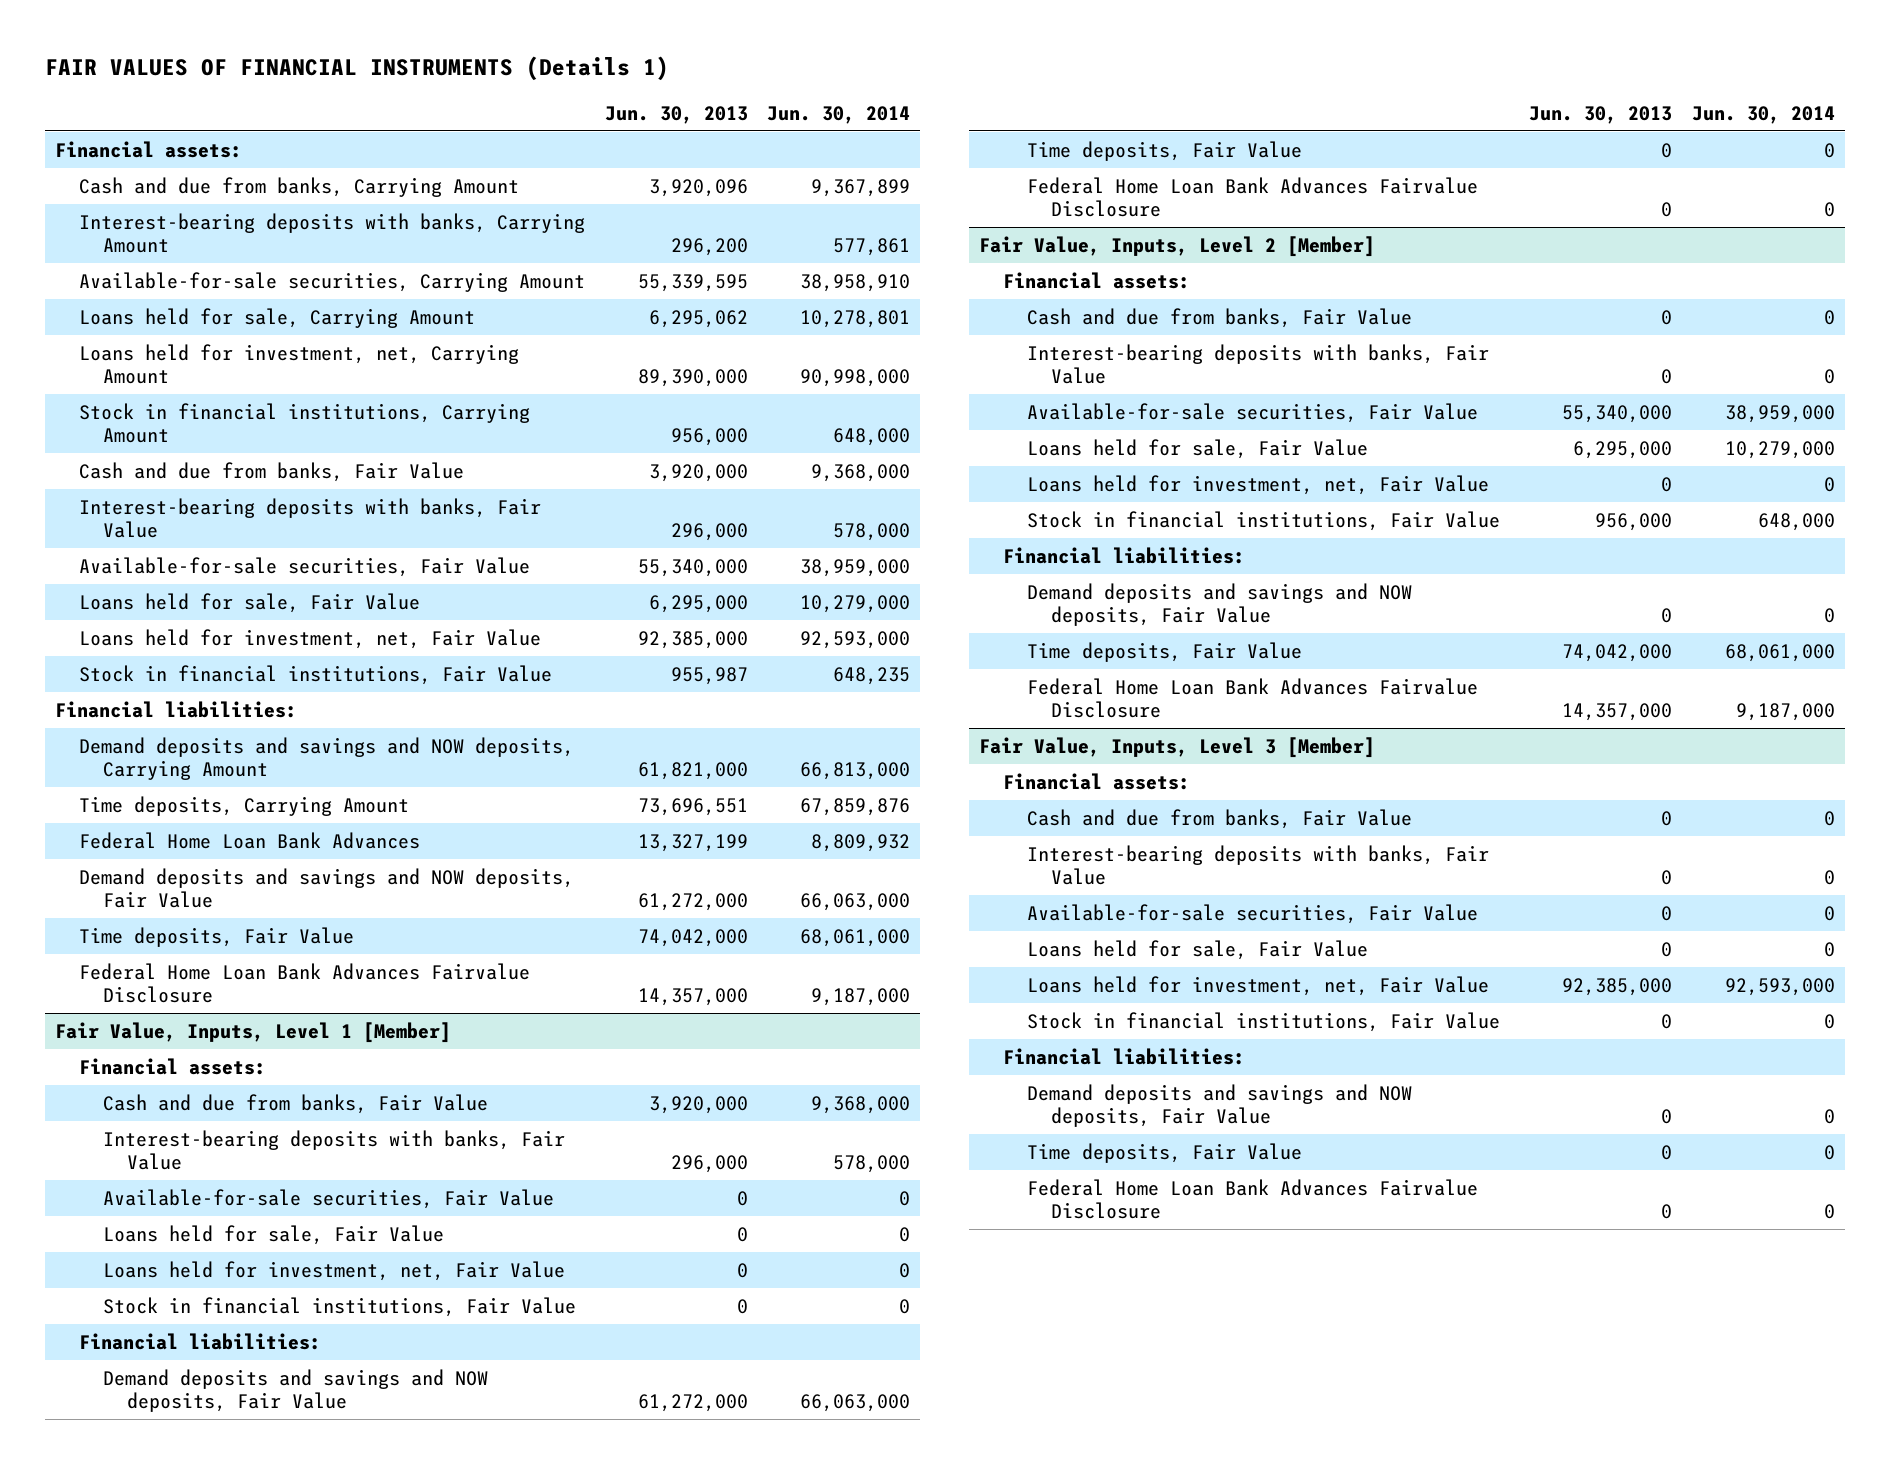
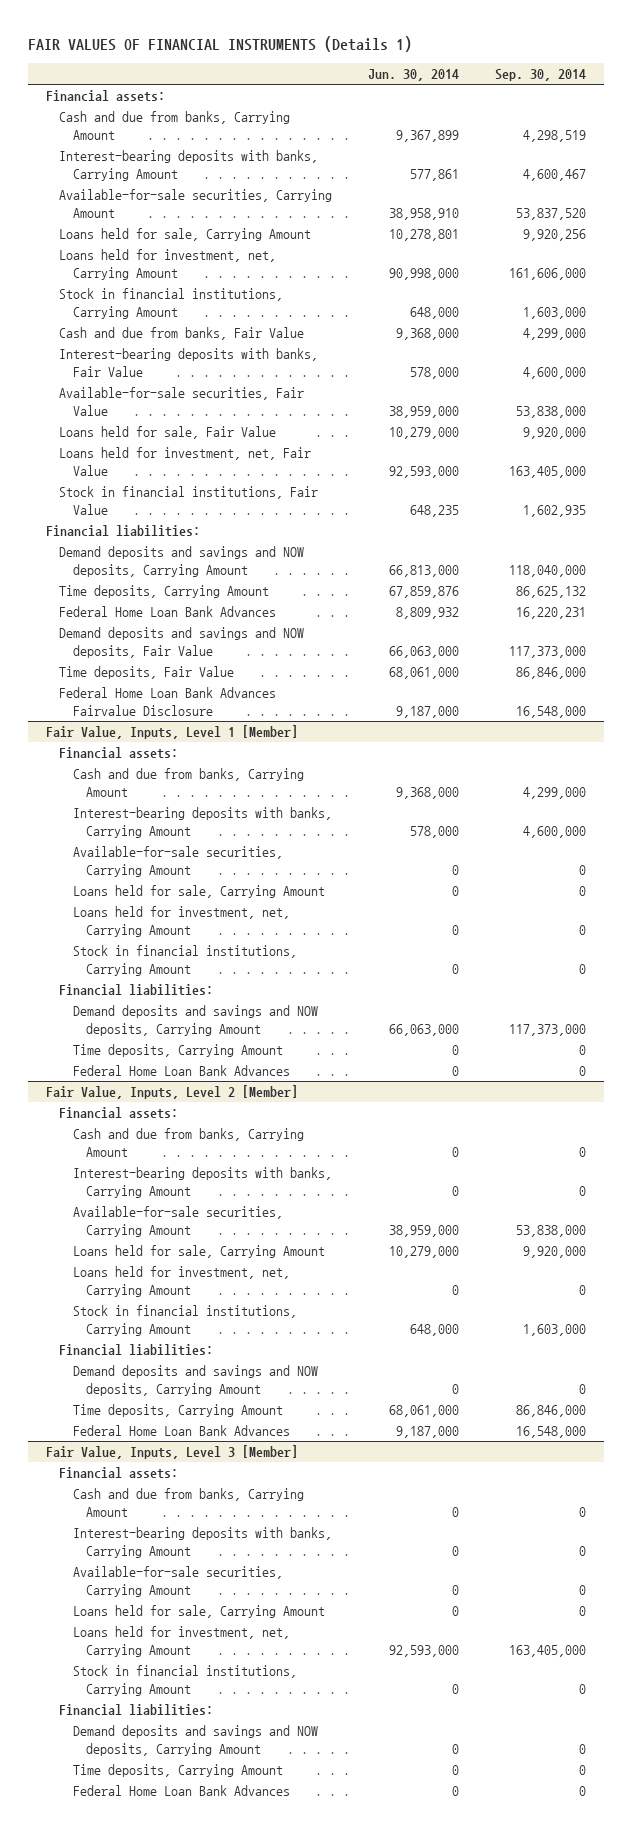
- | Jun. 30, 2013 | Jun. 30, 2014
+ | Jun. 30, 2014 | Sep. 30, 2014
@ Fair Value, Inputs, Level 1 [Member]
- Cash and due from banks, Fair Value | 3,920,000 | 9,368,000
- Interest-bearing deposits with banks, Fair Value | 296,000 | 578,000
- Available-for-sale securities, Fair Value | 0 | 0
- Loans held for sale, Fair Value | 0 | 0
- Loans held for investment, net, Fair Value | 0 | 0
- Stock in financial institutions, Fair Value | 0 | 0
+ Cash and due from banks, Carrying Amount | 9,368,000 | 4,299,000
+ Interest-bearing deposits with banks, Carrying Amount | 578,000 | 4,600,000
+ Available-for-sale securities, Carrying Amount | 0 | 0
+ Loans held for sale, Carrying Amount | 0 | 0
+ Loans held for investment, net, Carrying Amount | 0 | 0
+ Stock in financial institutions, Carrying Amount | 0 | 0
- Demand deposits and savings and NOW deposits, Fair Value | 61,272,000 | 66,063,000
- Time deposits, Fair Value | 0 | 0
- Federal Home Loan Bank Advances Fairvalue Disclosure | 0 | 0
+ Demand deposits and savings and NOW deposits, Carrying Amount | 66,063,000 | 117,373,000
+ Time deposits, Carrying Amount | 0 | 0
+ Federal Home Loan Bank Advances | 0 | 0
@ Fair Value, Inputs, Level 2 [Member]
- Cash and due from banks, Fair Value | 0 | 0
- Interest-bearing deposits with banks, Fair Value | 0 | 0
- Available-for-sale securities, Fair Value | 55,340,000 | 38,959,000
- Loans held for sale, Fair Value | 6,295,000 | 10,279,000
- Loans held for investment, net, Fair Value | 0 | 0
- Stock in financial institutions, Fair Value | 956,000 | 648,000
+ Cash and due from banks, Carrying Amount | 0 | 0
+ Interest-bearing deposits with banks, Carrying Amount | 0 | 0
+ Available-for-sale securities, Carrying Amount | 38,959,000 | 53,838,000
+ Loans held for sale, Carrying Amount | 10,279,000 | 9,920,000
+ Loans held for investment, net, Carrying Amount | 0 | 0
+ Stock in financial institutions, Carrying Amount | 648,000 | 1,603,000
- Demand deposits and savings and NOW deposits, Fair Value | 0 | 0
- Time deposits, Fair Value | 74,042,000 | 68,061,000
- Federal Home Loan Bank Advances Fairvalue Disclosure | 14,357,000 | 9,187,000
+ Demand deposits and savings and NOW deposits, Carrying Amount | 0 | 0
+ Time deposits, Carrying Amount | 68,061,000 | 86,846,000
+ Federal Home Loan Bank Advances | 9,187,000 | 16,548,000
@ Fair Value, Inputs, Level 3 [Member]
- Cash and due from banks, Fair Value | 0 | 0
- Interest-bearing deposits with banks, Fair Value | 0 | 0
- Available-for-sale securities, Fair Value | 0 | 0
- Loans held for sale, Fair Value | 0 | 0
- Loans held for investment, net, Fair Value | 92,385,000 | 92,593,000
- Stock in financial institutions, Fair Value | 0 | 0
+ Cash and due from banks, Carrying Amount | 0 | 0
+ Interest-bearing deposits with banks, Carrying Amount | 0 | 0
+ Available-for-sale securities, Carrying Amount | 0 | 0
+ Loans held for sale, Carrying Amount | 0 | 0
+ Loans held for investment, net, Carrying Amount | 92,593,000 | 163,405,000
+ Stock in financial institutions, Carrying Amount | 0 | 0
- Demand deposits and savings and NOW deposits, Fair Value | 0 | 0
- Time deposits, Fair Value | 0 | 0
- Federal Home Loan Bank Advances Fairvalue Disclosure | 0 | 0
+ Demand deposits and savings and NOW deposits, Carrying Amount | 0 | 0
+ Time deposits, Carrying Amount | 0 | 0
+ Federal Home Loan Bank Advances | 0 | 0

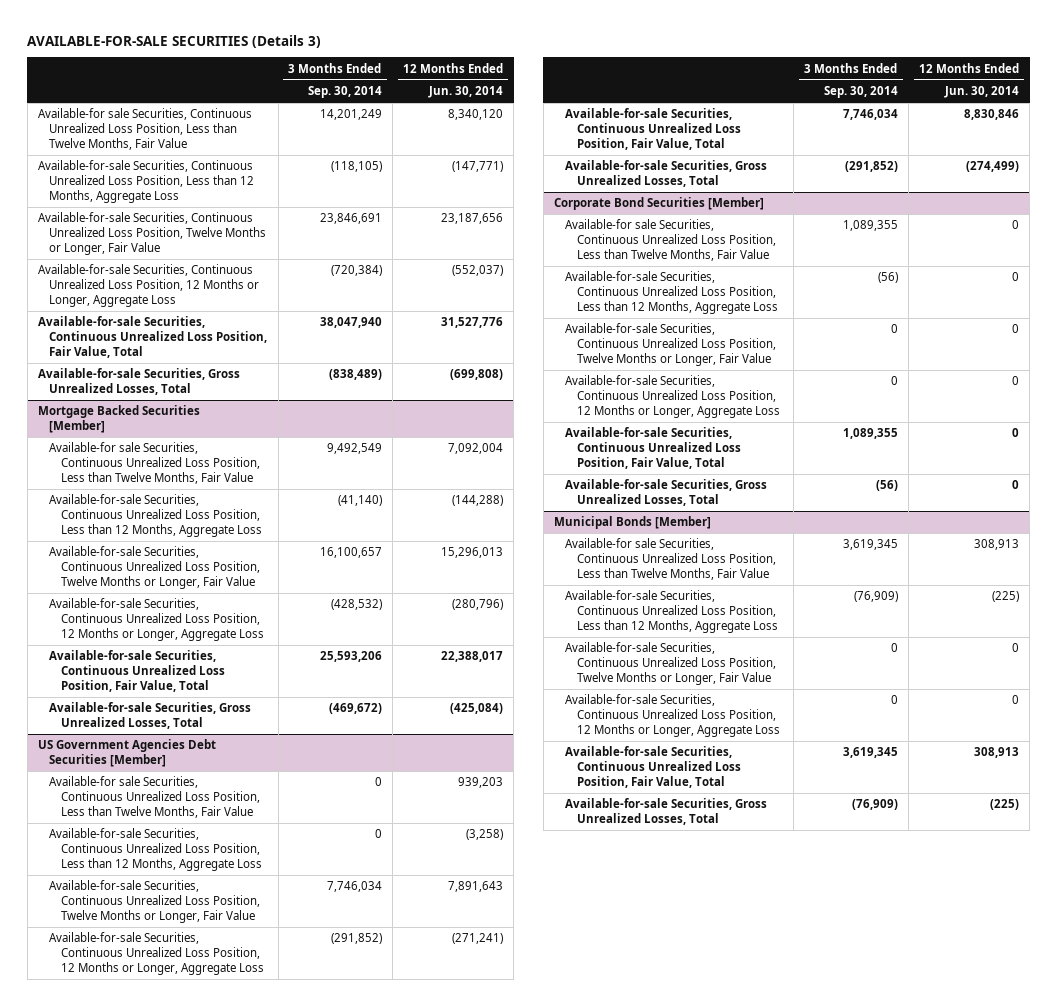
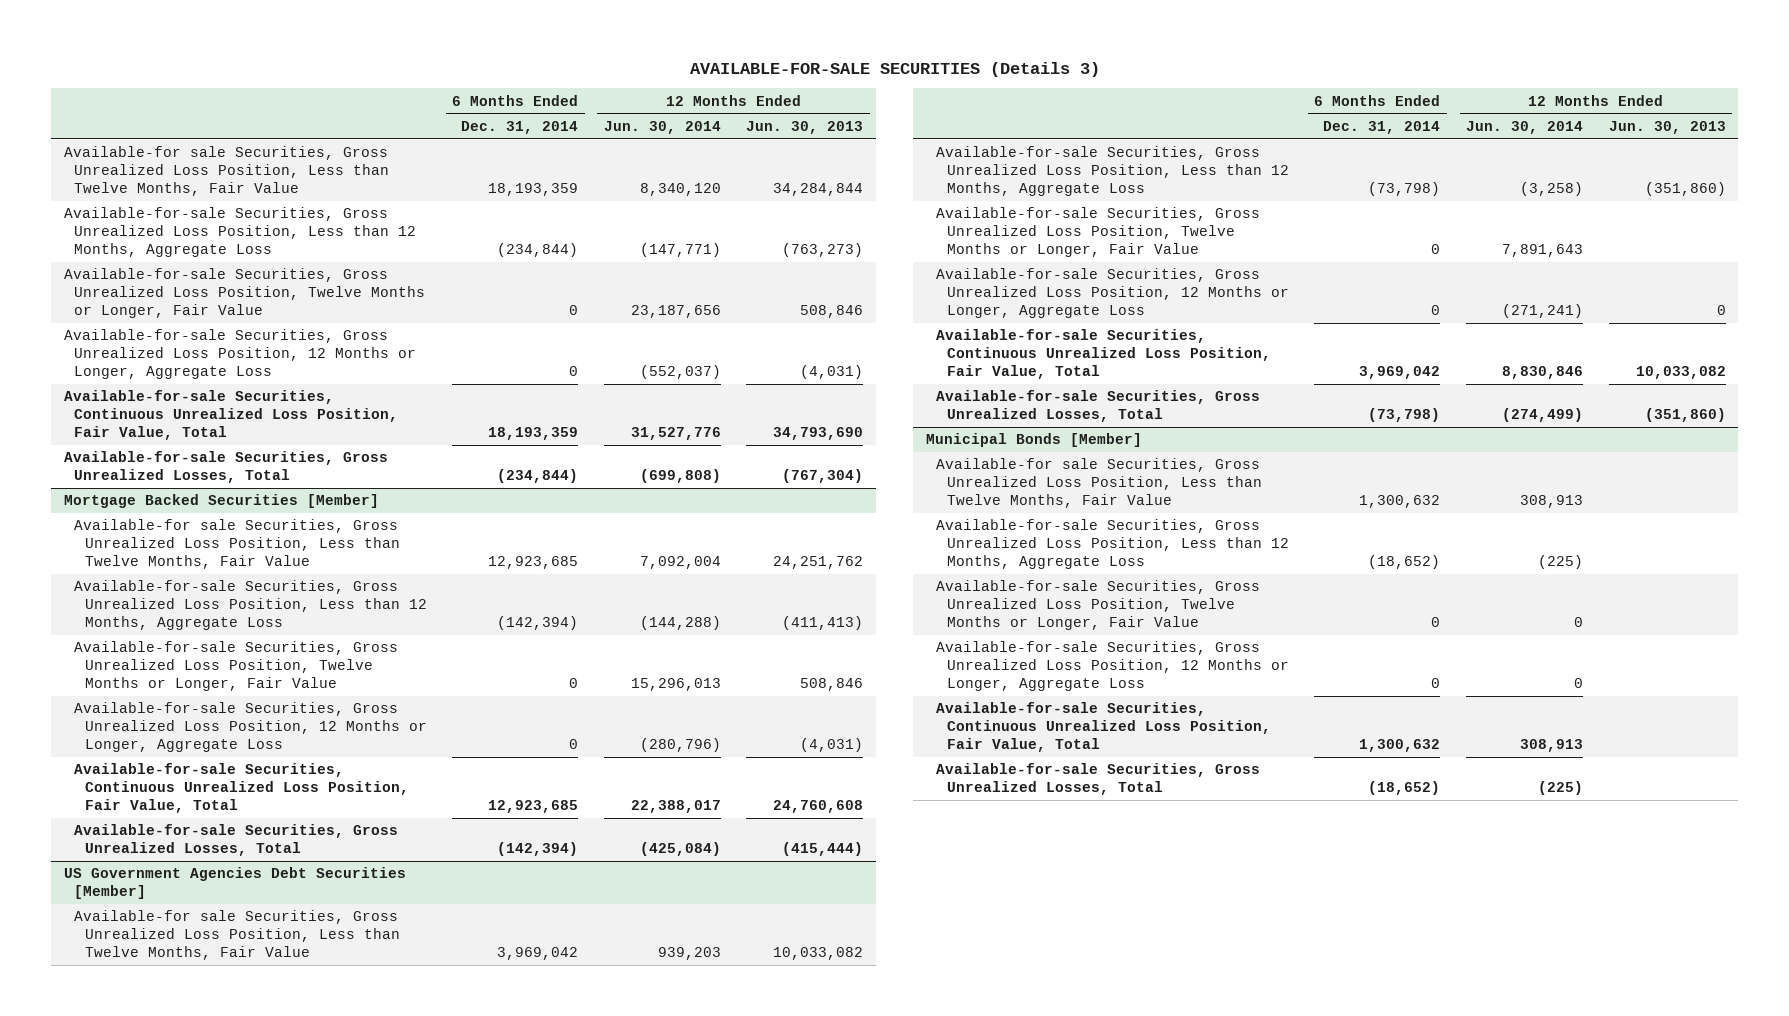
- | 3 Months Ended Sep. 30, 2014 | 12 Months Ended Jun. 30, 2014
+ | 6 Months Ended Dec. 31, 2014 | 12 Months Ended Jun. 30, 2014 | 12 Months Ended Jun. 30, 2013
- Available-for sale Securities, Continuous Unrealized Loss Position, Less than Twelve Months, Fair Value | 14,201,249 | 8,340,120
- Available-for-sale Securities, Continuous Unrealized Loss Position, Less than 12 Months, Aggregate Loss | (118,105) | (147,771)
- Available-for-sale Securities, Continuous Unrealized Loss Position, Twelve Months or Longer, Fair Value | 23,846,691 | 23,187,656
- Available-for-sale Securities, Continuous Unrealized Loss Position, 12 Months or Longer, Aggregate Loss | (720,384) | (552,037)
+ Available-for sale Securities, Gross Unrealized Loss Position, Less than Twelve Months, Fair Value | 18,193,359 | 8,340,120 | 34,284,844
+ Available-for-sale Securities, Gross Unrealized Loss Position, Less than 12 Months, Aggregate Loss | (234,844) | (147,771) | (763,273)
+ Available-for-sale Securities, Gross Unrealized Loss Position, Twelve Months or Longer, Fair Value | 0 | 23,187,656 | 508,846
+ Available-for-sale Securities, Gross Unrealized Loss Position, 12 Months or Longer, Aggregate Loss | 0 | (552,037) | (4,031)
@ Mortgage Backed Securities [Member]
- Available-for sale Securities, Continuous Unrealized Loss Position, Less than Twelve Months, Fair Value | 9,492,549 | 7,092,004
- Available-for-sale Securities, Continuous Unrealized Loss Position, Less than 12 Months, Aggregate Loss | (41,140) | (144,288)
- Available-for-sale Securities, Continuous Unrealized Loss Position, Twelve Months or Longer, Fair Value | 16,100,657 | 15,296,013
- Available-for-sale Securities, Continuous Unrealized Loss Position, 12 Months or Longer, Aggregate Loss | (428,532) | (280,796)
+ Available-for sale Securities, Gross Unrealized Loss Position, Less than Twelve Months, Fair Value | 12,923,685 | 7,092,004 | 24,251,762
+ Available-for-sale Securities, Gross Unrealized Loss Position, Less than 12 Months, Aggregate Loss | (142,394) | (144,288) | (411,413)
+ Available-for-sale Securities, Gross Unrealized Loss Position, Twelve Months or Longer, Fair Value | 0 | 15,296,013 | 508,846
+ Available-for-sale Securities, Gross Unrealized Loss Position, 12 Months or Longer, Aggregate Loss | 0 | (280,796) | (4,031)
@ US Government Agencies Debt Securities [Member]
- Available-for sale Securities, Continuous Unrealized Loss Position, Less than Twelve Months, Fair Value | 0 | 939,203
- Available-for-sale Securities, Continuous Unrealized Loss Position, Less than 12 Months, Aggregate Loss | 0 | (3,258)
- Available-for-sale Securities, Continuous Unrealized Loss Position, Twelve Months or Longer, Fair Value | 7,746,034 | 7,891,643
- Available-for-sale Securities, Continuous Unrealized Loss Position, 12 Months or Longer, Aggregate Loss | (291,852) | (271,241)
+ Available-for sale Securities, Gross Unrealized Loss Position, Less than Twelve Months, Fair Value | 3,969,042 | 939,203 | 10,033,082
+ Available-for-sale Securities, Gross Unrealized Loss Position, Less than 12 Months, Aggregate Loss | (73,798) | (3,258) | (351,860)
+ Available-for-sale Securities, Gross Unrealized Loss Position, Twelve Months or Longer, Fair Value | 0 | 7,891,643 |
+ Available-for-sale Securities, Gross Unrealized Loss Position, 12 Months or Longer, Aggregate Loss | 0 | (271,241) | 0
- Corporate Bond Securities [Member]
- Available-for sale Securities, Continuous Unrealized Loss Position, Less than Twelve Months, Fair Value | 1,089,355 | 0
- Available-for-sale Securities, Continuous Unrealized Loss Position, Less than 12 Months, Aggregate Loss | (56) | 0
- Available-for-sale Securities, Continuous Unrealized Loss Position, Twelve Months or Longer, Fair Value | 0 | 0
- Available-for-sale Securities, Continuous Unrealized Loss Position, 12 Months or Longer, Aggregate Loss | 0 | 0
- Available-for-sale Securities, Continuous Unrealized Loss Position, Fair Value, Total | 1,089,355 | 0
- Available-for-sale Securities, Gross Unrealized Losses, Total | (56) | 0
@ Municipal Bonds [Member]
- Available-for sale Securities, Continuous Unrealized Loss Position, Less than Twelve Months, Fair Value | 3,619,345 | 308,913
- Available-for-sale Securities, Continuous Unrealized Loss Position, Less than 12 Months, Aggregate Loss | (76,909) | (225)
- Available-for-sale Securities, Continuous Unrealized Loss Position, Twelve Months or Longer, Fair Value | 0 | 0
- Available-for-sale Securities, Continuous Unrealized Loss Position, 12 Months or Longer, Aggregate Loss | 0 | 0
+ Available-for sale Securities, Gross Unrealized Loss Position, Less than Twelve Months, Fair Value | 1,300,632 | 308,913 |
+ Available-for-sale Securities, Gross Unrealized Loss Position, Less than 12 Months, Aggregate Loss | (18,652) | (225) |
+ Available-for-sale Securities, Gross Unrealized Loss Position, Twelve Months or Longer, Fair Value | 0 | 0 |
+ Available-for-sale Securities, Gross Unrealized Loss Position, 12 Months or Longer, Aggregate Loss | 0 | 0 |

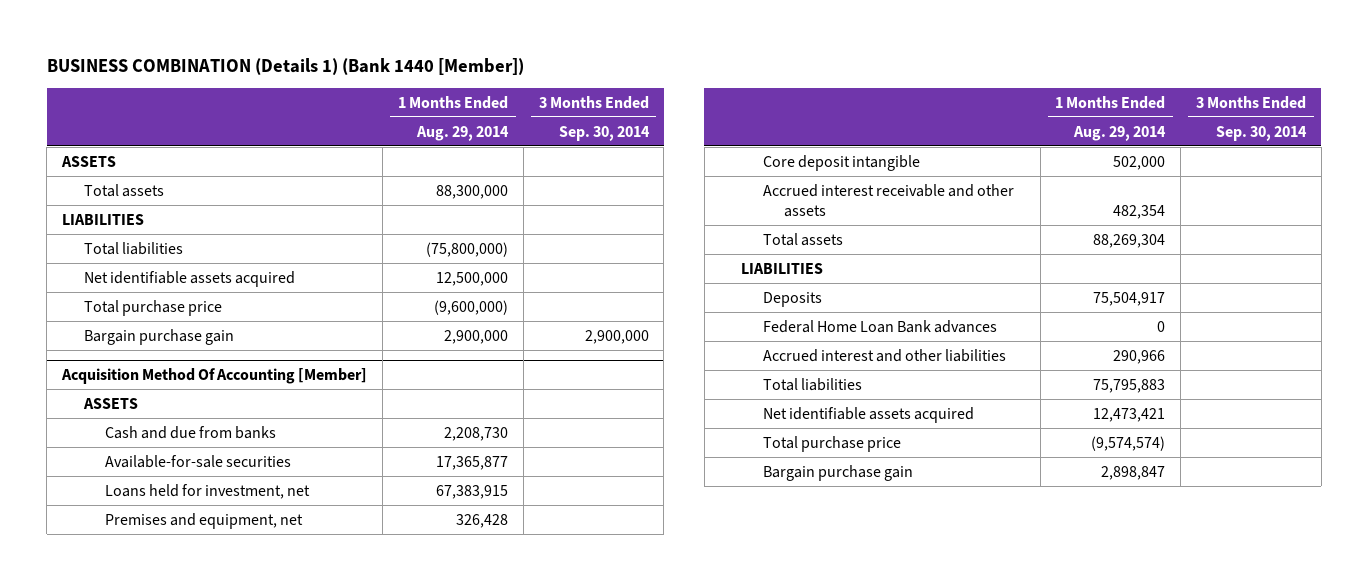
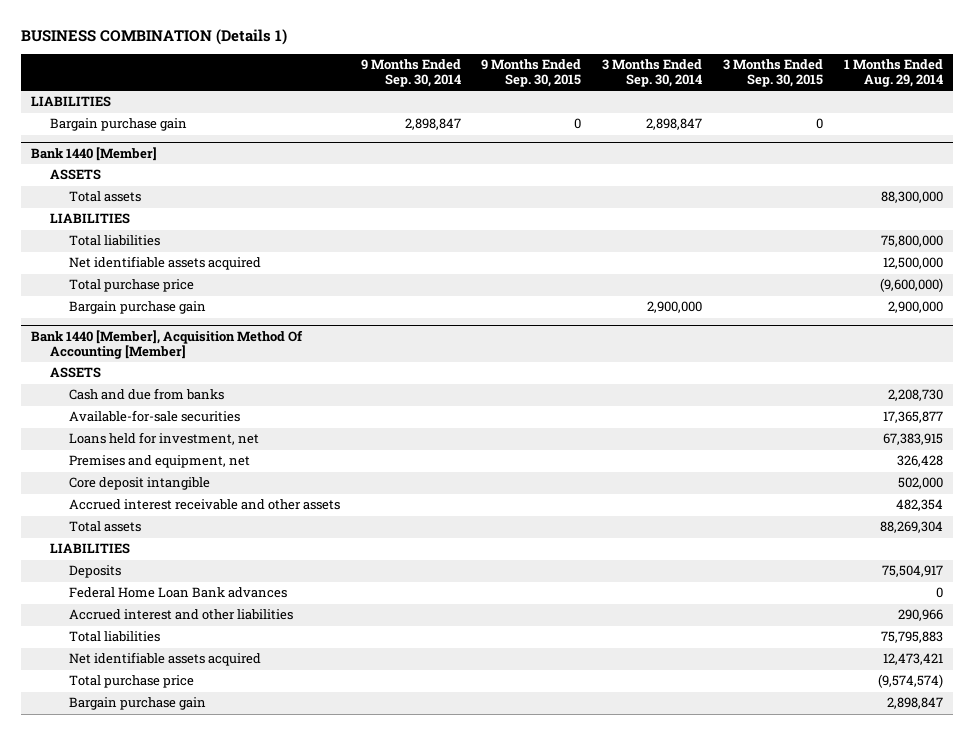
- BUSINESS COMBINATION (Details 1) (Bank 1440 [Member])
+ BUSINESS COMBINATION (Details 1)
- | 1 Months Ended Aug. 29, 2014 | 3 Months Ended Sep. 30, 2014
+ | 9 Months Ended Sep. 30, 2014 | 9 Months Ended Sep. 30, 2015 | 3 Months Ended Sep. 30, 2014 | 3 Months Ended Sep. 30, 2015 | 1 Months Ended Aug. 29, 2014
+ LIABILITIES
+ Bargain purchase gain | 2,898,847 | 0 | 2,898,847 | 0 |
+ Bank 1440 [Member]
- Total liabilities | (75,800,000) |
+ Total liabilities | | | | | 75,800,000
- Acquisition Method Of Accounting [Member]
+ Bank 1440 [Member], Acquisition Method Of Accounting [Member]

